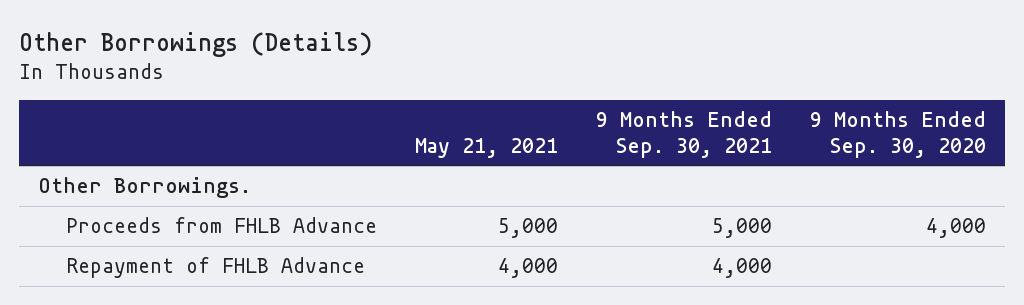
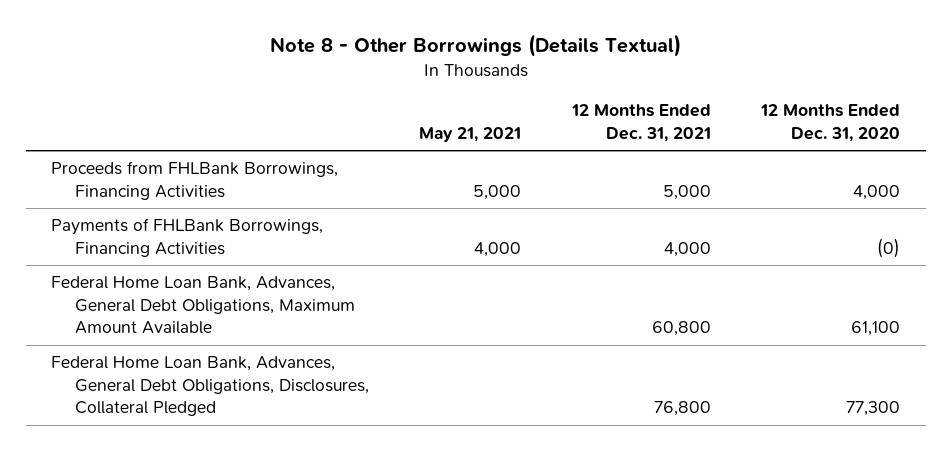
- Other Borrowings (Details)
+ Note 8 - Other Borrowings (Details Textual)
- | May 21, 2021 | 9 Months Ended Sep. 30, 2021 | 9 Months Ended Sep. 30, 2020
+ | May 21, 2021 | 12 Months Ended Dec. 31, 2021 | 12 Months Ended Dec. 31, 2020
- Other Borrowings.
- Proceeds from FHLB Advance | 5,000 | 5,000 | 4,000
- Repayment of FHLB Advance | 4,000 | 4,000 |
+ Proceeds from FHLBank Borrowings, Financing Activities | 5,000 | 5,000 | 4,000
+ Payments of FHLBank Borrowings, Financing Activities | 4,000 | 4,000 | (0)
+ Federal Home Loan Bank, Advances, General Debt Obligations, Maximum Amount Available | | 60,800 | 61,100
+ Federal Home Loan Bank, Advances, General Debt Obligations, Disclosures, Collateral Pledged | | 76,800 | 77,300

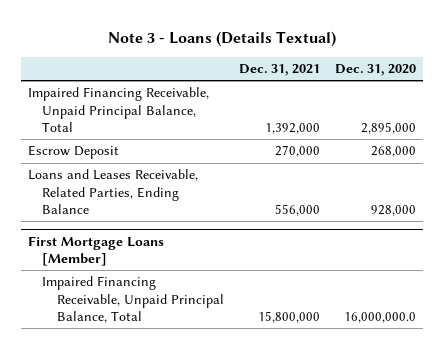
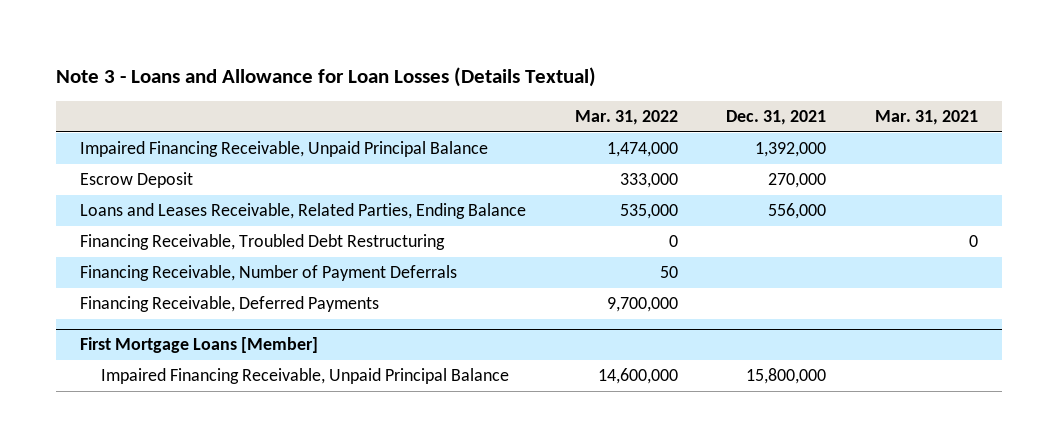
- Note 3 - Loans (Details Textual)
+ Note 3 - Loans and Allowance for Loan Losses (Details Textual)
- | Dec. 31, 2021 | Dec. 31, 2020
+ | Mar. 31, 2022 | Dec. 31, 2021 | Mar. 31, 2021
- Impaired Financing Receivable, Unpaid Principal Balance, Total | 1,392,000 | 2,895,000
+ Impaired Financing Receivable, Unpaid Principal Balance | 1,474,000 | 1,392,000 |
+ Financing Receivable, Troubled Debt Restructuring | 0 | | 0
+ Financing Receivable, Number of Payment Deferrals | 50 | |
+ Financing Receivable, Deferred Payments | 9,700,000 | |
@ First Mortgage Loans [Member]
- Impaired Financing Receivable, Unpaid Principal Balance, Total | 15,800,000 | 16,000,000.0
+ Impaired Financing Receivable, Unpaid Principal Balance | 14,600,000 | 15,800,000 |

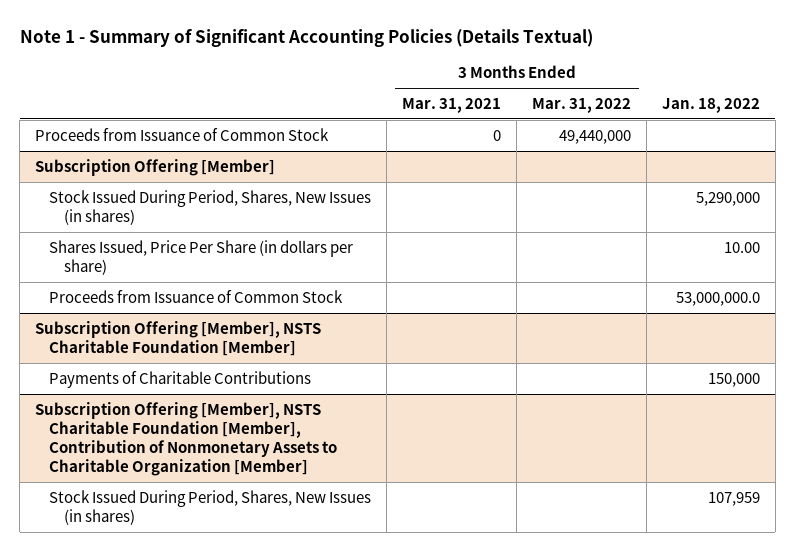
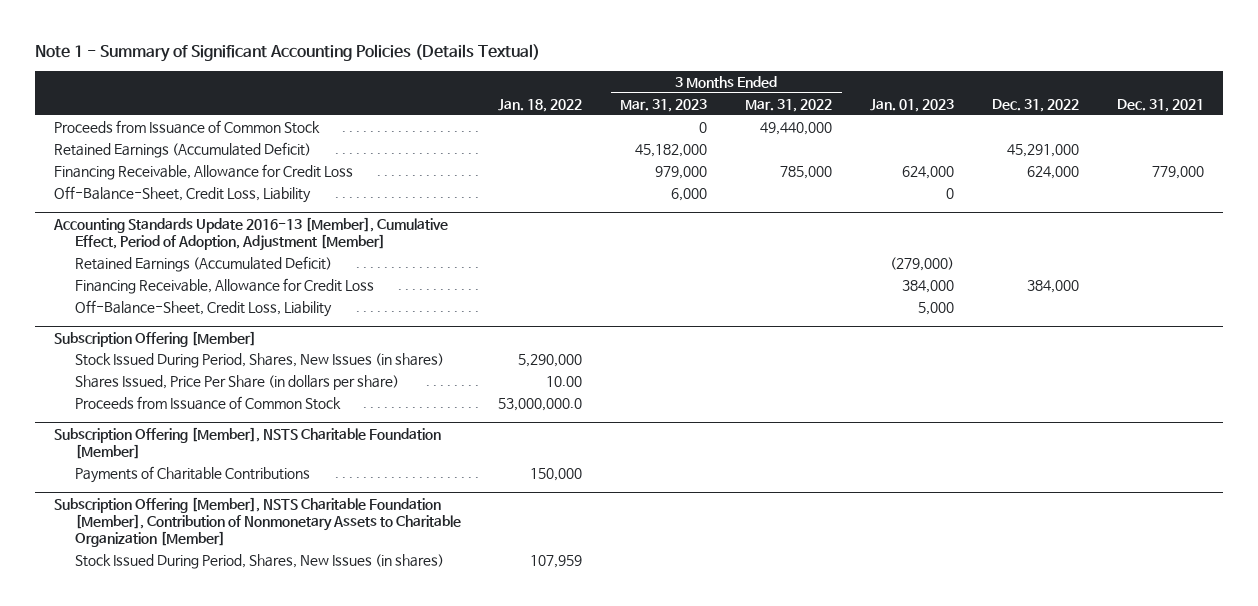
- | 3 Months Ended Mar. 31, 2021 | 3 Months Ended Mar. 31, 2022 | Jan. 18, 2022
+ | Jan. 18, 2022 | 3 Months Ended Mar. 31, 2023 | 3 Months Ended Mar. 31, 2022 | Jan. 01, 2023 | Dec. 31, 2022 | Dec. 31, 2021
+ Retained Earnings (Accumulated Deficit) | | 45,182,000 | | | 45,291,000 |
+ Financing Receivable, Allowance for Credit Loss | | 979,000 | 785,000 | 624,000 | 624,000 | 779,000
+ Off-Balance-Sheet, Credit Loss, Liability | | 6,000 | | 0 | |
+ Accounting Standards Update 2016-13 [Member], Cumulative Effect, Period of Adoption, Adjustment [Member]
+ Retained Earnings (Accumulated Deficit) | | | | (279,000) | |
+ Financing Receivable, Allowance for Credit Loss | | | | 384,000 | 384,000 |
+ Off-Balance-Sheet, Credit Loss, Liability | | | | 5,000 | |

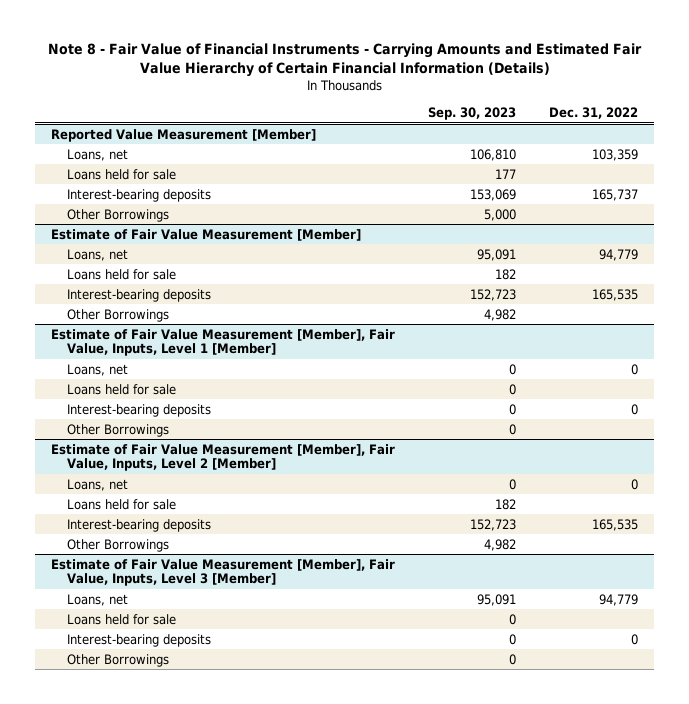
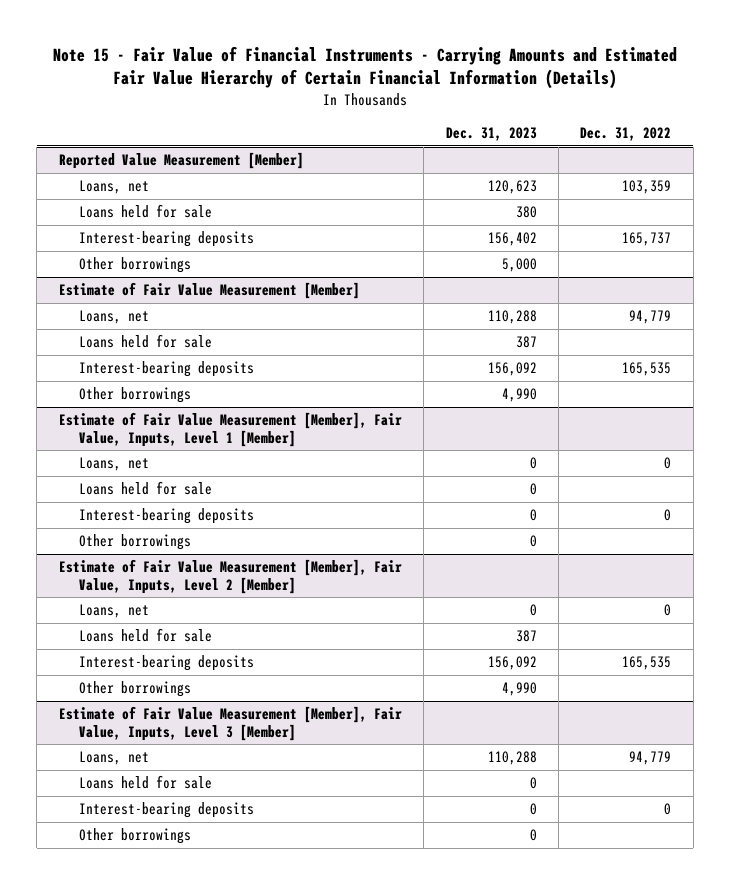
- Note 8 - Fair Value of Financial Instruments - Carrying Amounts and Estimated Fair Value Hierarchy of Certain Financial Information (Details)
+ Note 15 - Fair Value of Financial Instruments - Carrying Amounts and Estimated Fair Value Hierarchy of Certain Financial Information (Details)
- | Sep. 30, 2023 | Dec. 31, 2022
+ | Dec. 31, 2023 | Dec. 31, 2022
@ Reported Value Measurement [Member]
- Other Borrowings | 5,000 |
+ Other borrowings | 5,000 |
@ Estimate of Fair Value Measurement [Member]
- Other Borrowings | 4,982 |
+ Other borrowings | 4,990 |
@ Estimate of Fair Value Measurement [Member], Fair Value, Inputs, Level 1 [Member]
- Other Borrowings | 0 |
+ Other borrowings | 0 |
@ Estimate of Fair Value Measurement [Member], Fair Value, Inputs, Level 2 [Member]
- Other Borrowings | 4,982 |
+ Other borrowings | 4,990 |
@ Estimate of Fair Value Measurement [Member], Fair Value, Inputs, Level 3 [Member]
- Other Borrowings | 0 |
+ Other borrowings | 0 |

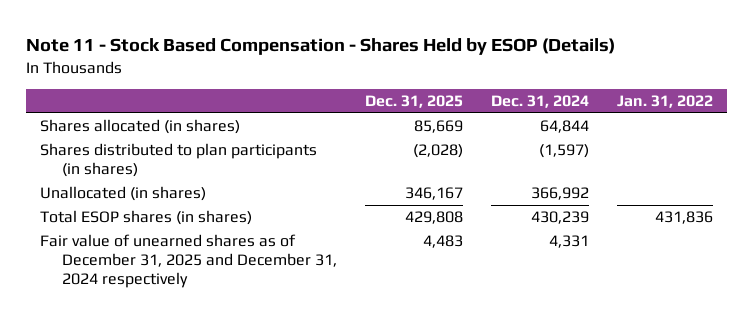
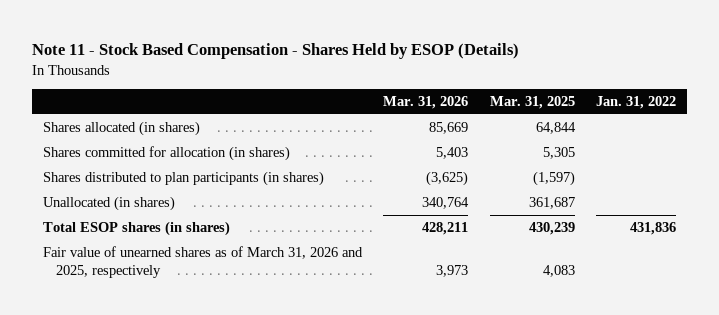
- | Dec. 31, 2025 | Dec. 31, 2024 | Jan. 31, 2022
+ | Mar. 31, 2026 | Mar. 31, 2025 | Jan. 31, 2022
+ Shares committed for allocation (in shares) | 5,403 | 5,305 |
- Fair value of unearned shares as of December 31, 2025 and December 31, 2024 respectively | 4,483 | 4,331 |
+ Fair value of unearned shares as of March 31, 2026 and 2025, respectively | 3,973 | 4,083 |

